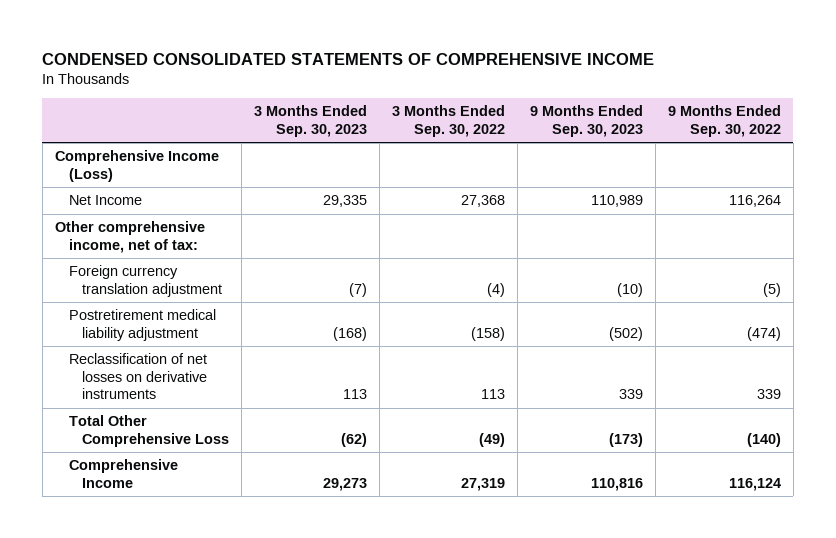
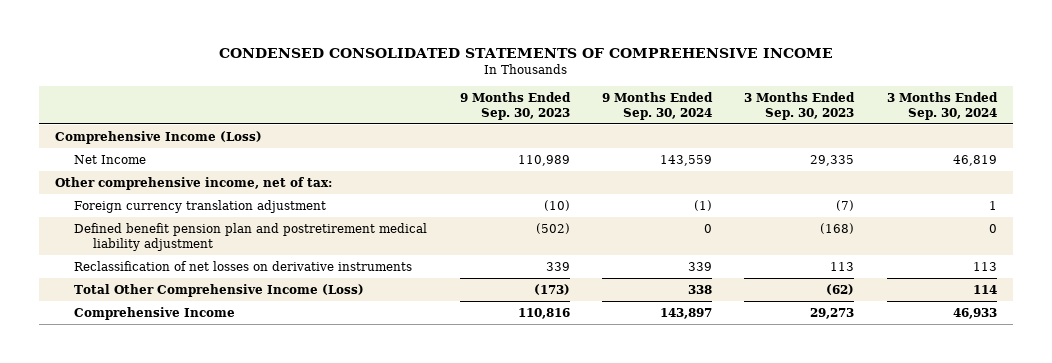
- | 3 Months Ended Sep. 30, 2023 | 3 Months Ended Sep. 30, 2022 | 9 Months Ended Sep. 30, 2023 | 9 Months Ended Sep. 30, 2022
+ | 9 Months Ended Sep. 30, 2023 | 9 Months Ended Sep. 30, 2024 | 3 Months Ended Sep. 30, 2023 | 3 Months Ended Sep. 30, 2024
- Postretirement medical liability adjustment | (168) | (158) | (502) | (474)
+ Defined benefit pension plan and postretirement medical liability adjustment | (502) | 0 | (168) | 0
- Total Other Comprehensive Loss | (62) | (49) | (173) | (140)
+ Total Other Comprehensive Income (Loss) | (173) | 338 | (62) | 114

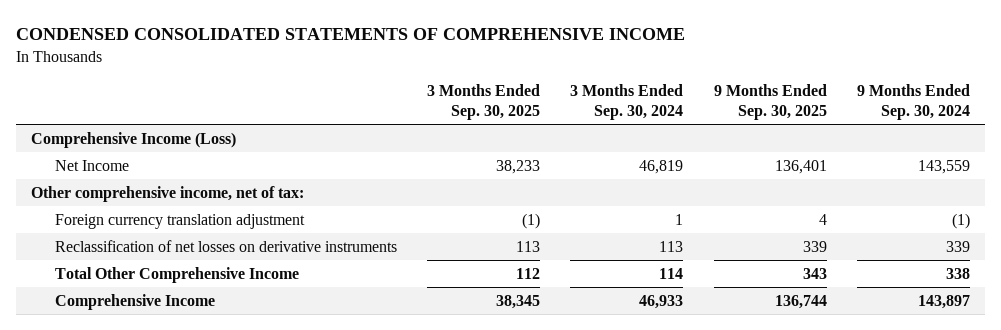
- | 9 Months Ended Sep. 30, 2023 | 9 Months Ended Sep. 30, 2024 | 3 Months Ended Sep. 30, 2023 | 3 Months Ended Sep. 30, 2024
+ | 3 Months Ended Sep. 30, 2025 | 3 Months Ended Sep. 30, 2024 | 9 Months Ended Sep. 30, 2025 | 9 Months Ended Sep. 30, 2024
- Defined benefit pension plan and postretirement medical liability adjustment | (502) | 0 | (168) | 0
- Total Other Comprehensive Income (Loss) | (173) | 338 | (62) | 114
+ Total Other Comprehensive Income | 112 | 114 | 343 | 338

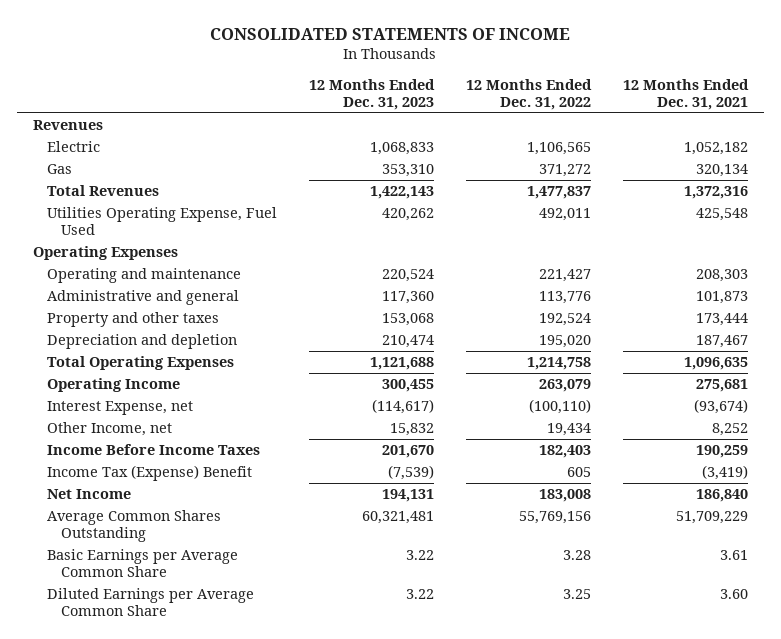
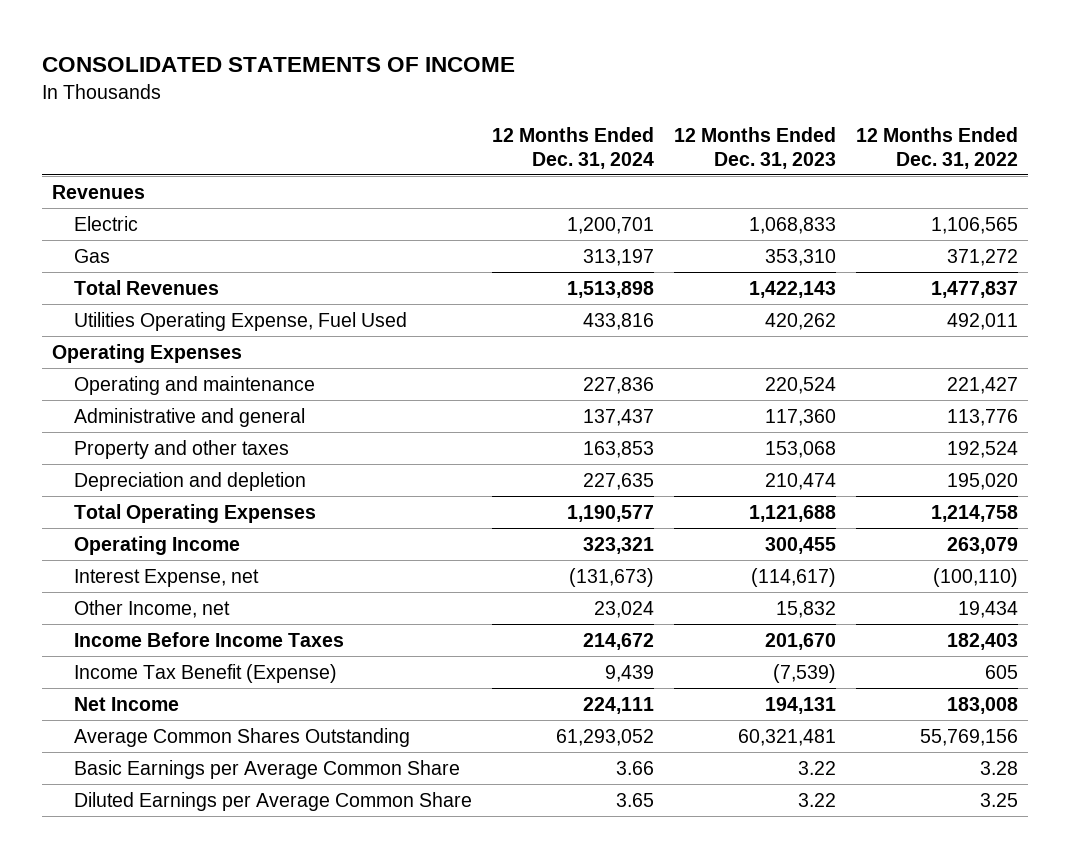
- | 12 Months Ended Dec. 31, 2023 | 12 Months Ended Dec. 31, 2022 | 12 Months Ended Dec. 31, 2021
+ | 12 Months Ended Dec. 31, 2024 | 12 Months Ended Dec. 31, 2023 | 12 Months Ended Dec. 31, 2022
- Income Tax (Expense) Benefit | (7,539) | 605 | (3,419)
+ Income Tax Benefit (Expense) | 9,439 | (7,539) | 605

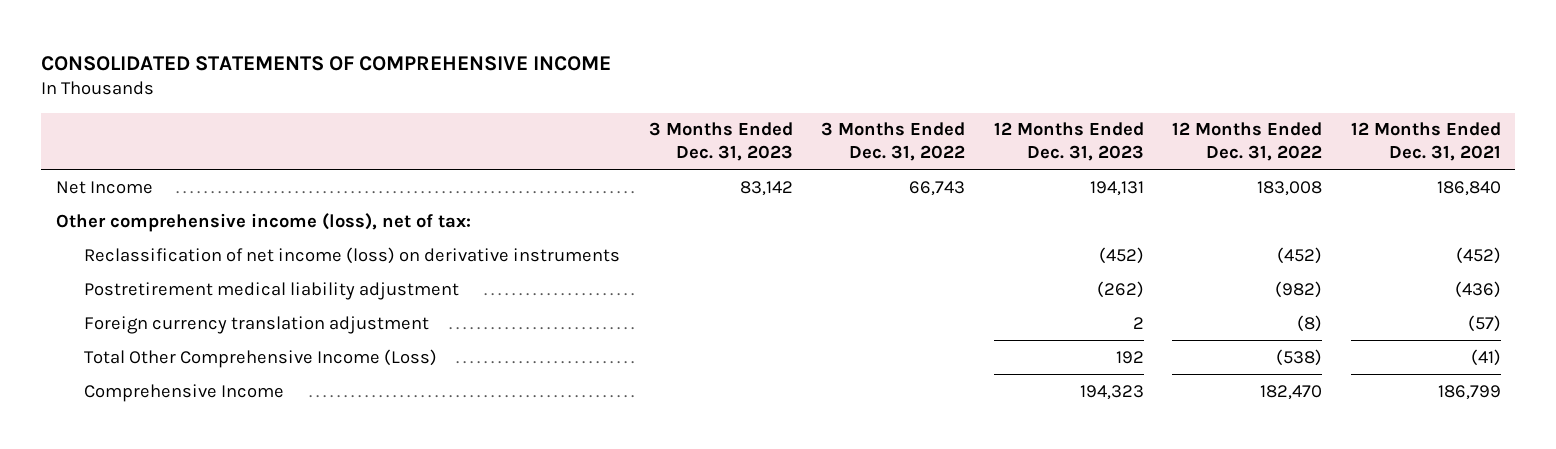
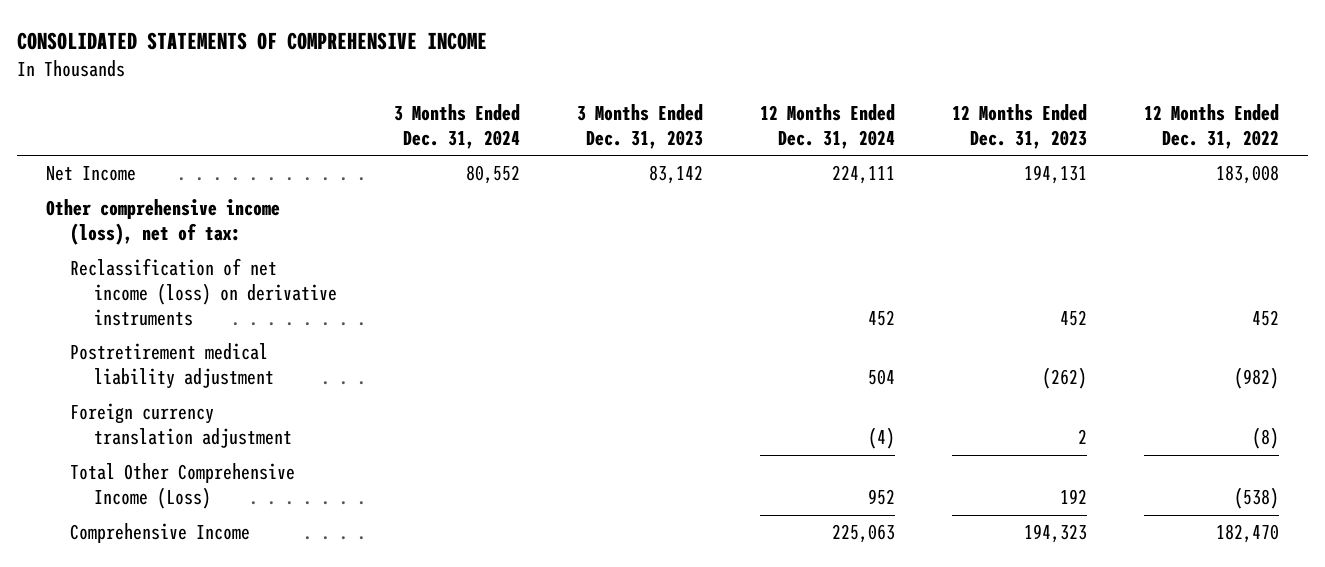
- | 3 Months Ended Dec. 31, 2023 | 3 Months Ended Dec. 31, 2022 | 12 Months Ended Dec. 31, 2023 | 12 Months Ended Dec. 31, 2022 | 12 Months Ended Dec. 31, 2021
+ | 3 Months Ended Dec. 31, 2024 | 3 Months Ended Dec. 31, 2023 | 12 Months Ended Dec. 31, 2024 | 12 Months Ended Dec. 31, 2023 | 12 Months Ended Dec. 31, 2022
- Reclassification of net income (loss) on derivative instruments | | | (452) | (452) | (452)
+ Reclassification of net income (loss) on derivative instruments | | | 452 | 452 | 452

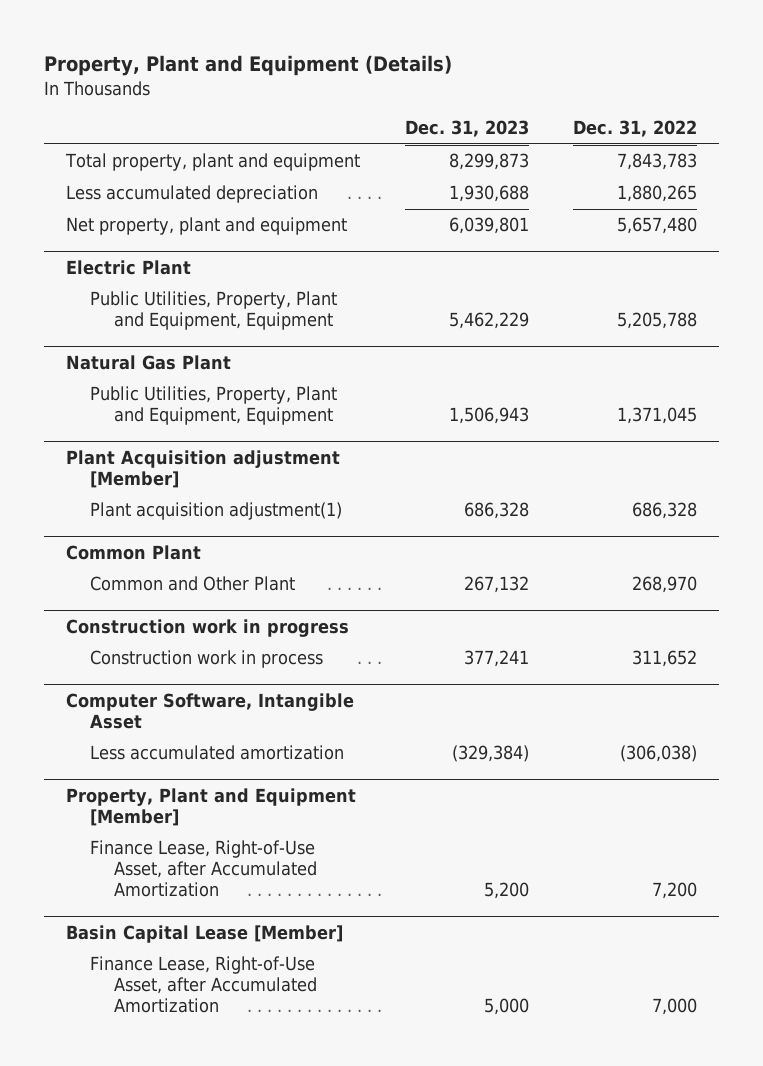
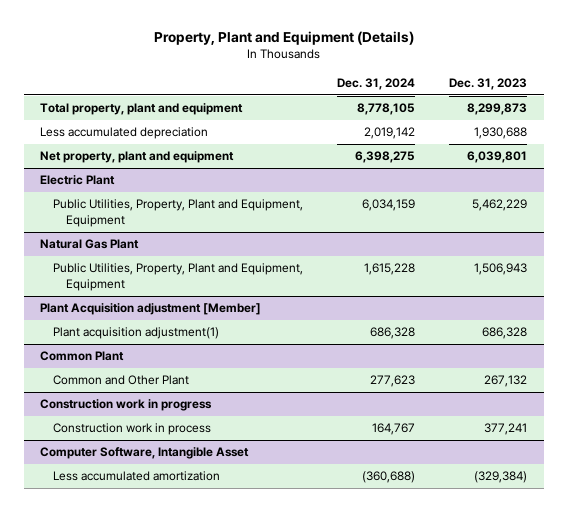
- | Dec. 31, 2023 | Dec. 31, 2022
+ | Dec. 31, 2024 | Dec. 31, 2023
- Property, Plant and Equipment [Member]
- Finance Lease, Right-of-Use Asset, after Accumulated Amortization | 5,200 | 7,200
- Basin Capital Lease [Member]
- Finance Lease, Right-of-Use Asset, after Accumulated Amortization | 5,000 | 7,000

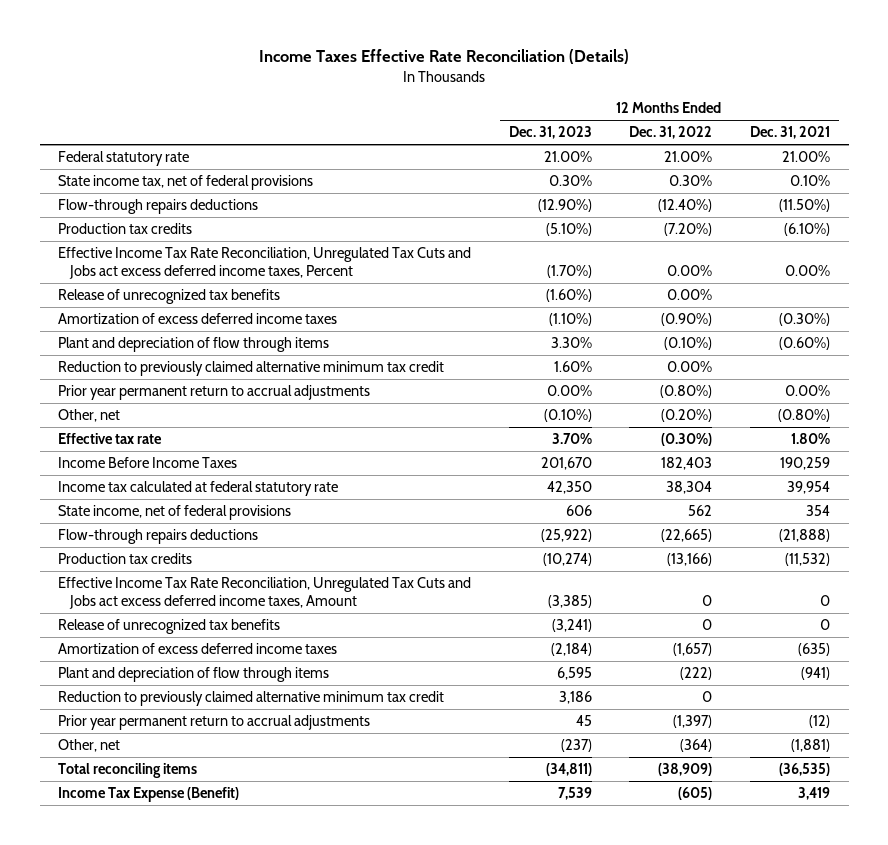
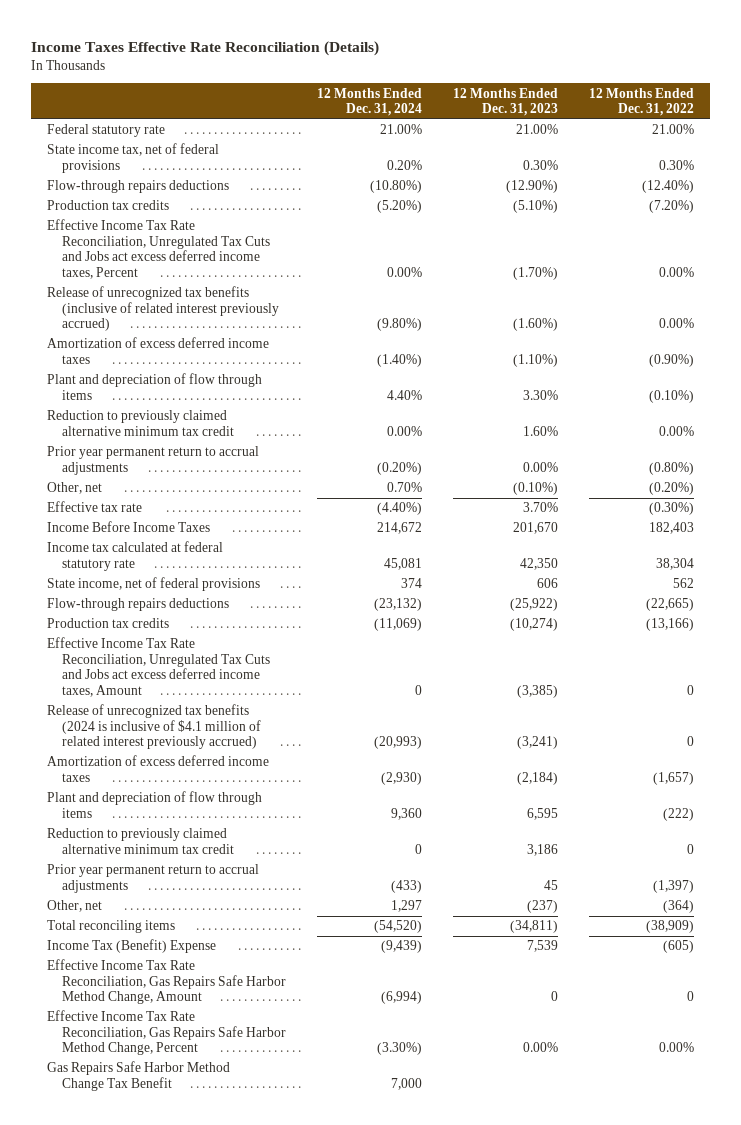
- | 12 Months Ended Dec. 31, 2023 | 12 Months Ended Dec. 31, 2022 | 12 Months Ended Dec. 31, 2021
+ | 12 Months Ended Dec. 31, 2024 | 12 Months Ended Dec. 31, 2023 | 12 Months Ended Dec. 31, 2022
- Release of unrecognized tax benefits | (1.60%) | 0.00% |
+ Release of unrecognized tax benefits (inclusive of related interest previously accrued) | (9.80%) | (1.60%) | 0.00%
- Release of unrecognized tax benefits | (3,241) | 0 | 0
+ Release of unrecognized tax benefits (2024 is inclusive of $4.1 million of related interest previously accrued) | (20,993) | (3,241) | 0
- Income Tax Expense (Benefit) | 7,539 | (605) | 3,419
+ Income Tax (Benefit) Expense | (9,439) | 7,539 | (605)
+ Effective Income Tax Rate Reconciliation, Gas Repairs Safe Harbor Method Change, Amount | (6,994) | 0 | 0
+ Effective Income Tax Rate Reconciliation, Gas Repairs Safe Harbor Method Change, Percent | (3.30%) | 0.00% | 0.00%
+ Gas Repairs Safe Harbor Method Change Tax Benefit | 7,000 | |

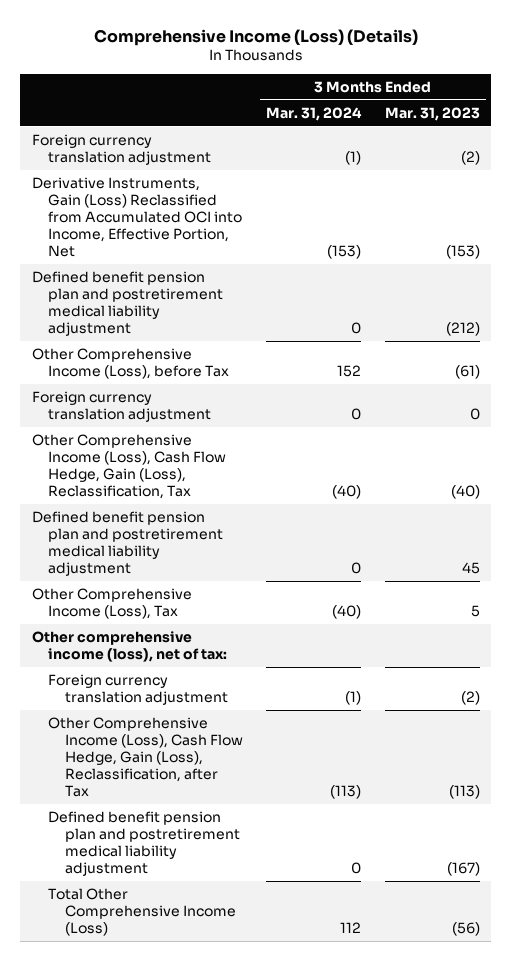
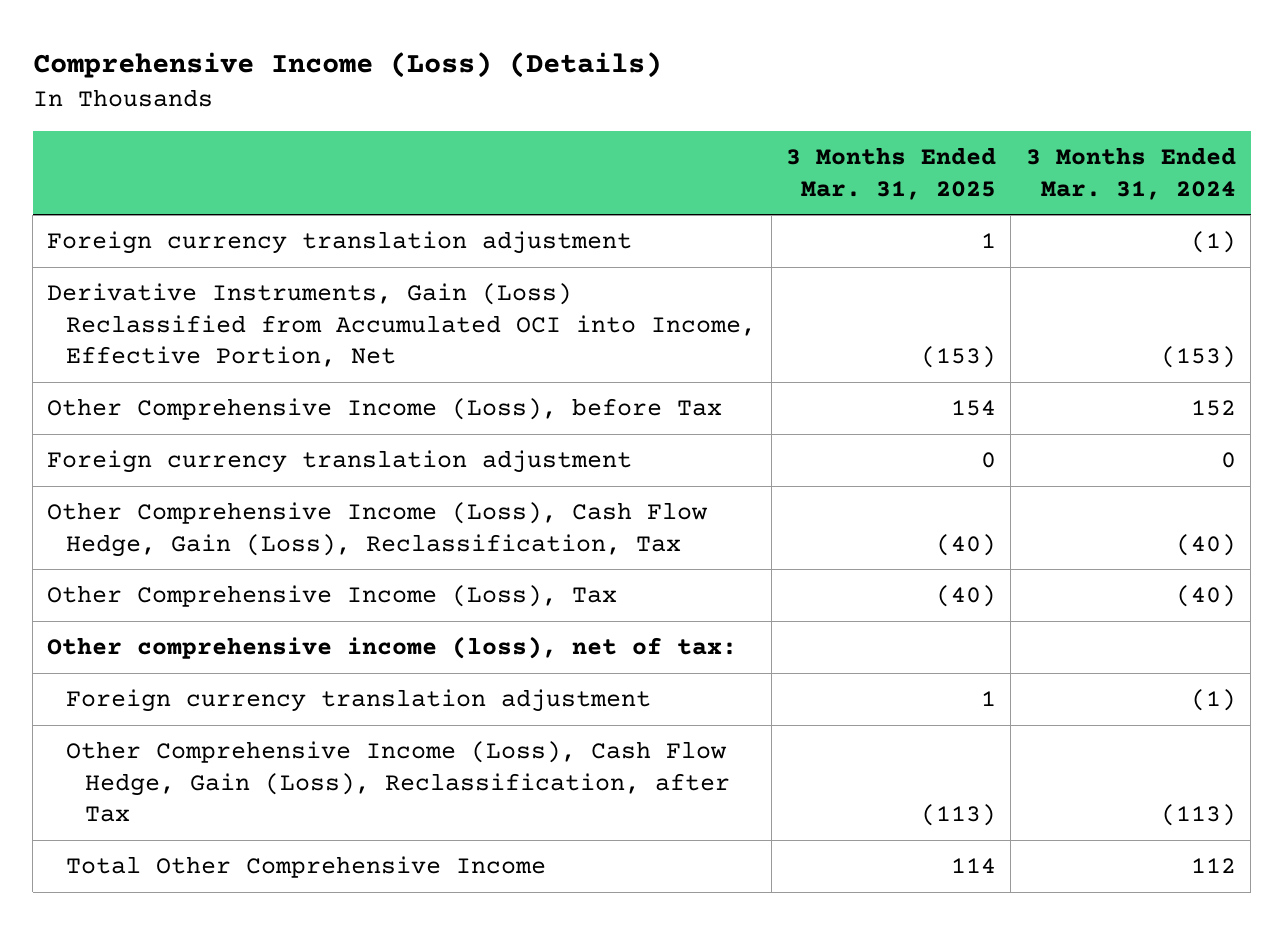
- | 3 Months Ended Mar. 31, 2024 | 3 Months Ended Mar. 31, 2023
+ | 3 Months Ended Mar. 31, 2025 | 3 Months Ended Mar. 31, 2024
- Defined benefit pension plan and postretirement medical liability adjustment | 0 | (212)
- Defined benefit pension plan and postretirement medical liability adjustment | 0 | 45
- Defined benefit pension plan and postretirement medical liability adjustment | 0 | (167)
- Total Other Comprehensive Income (Loss) | 112 | (56)
+ Total Other Comprehensive Income | 114 | 112

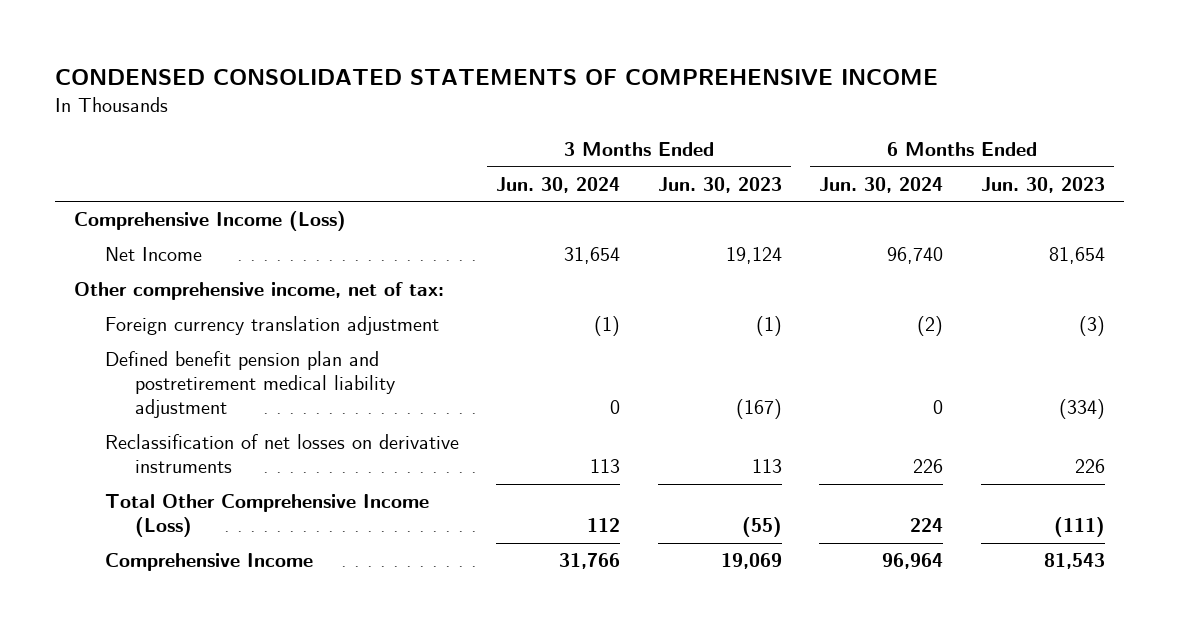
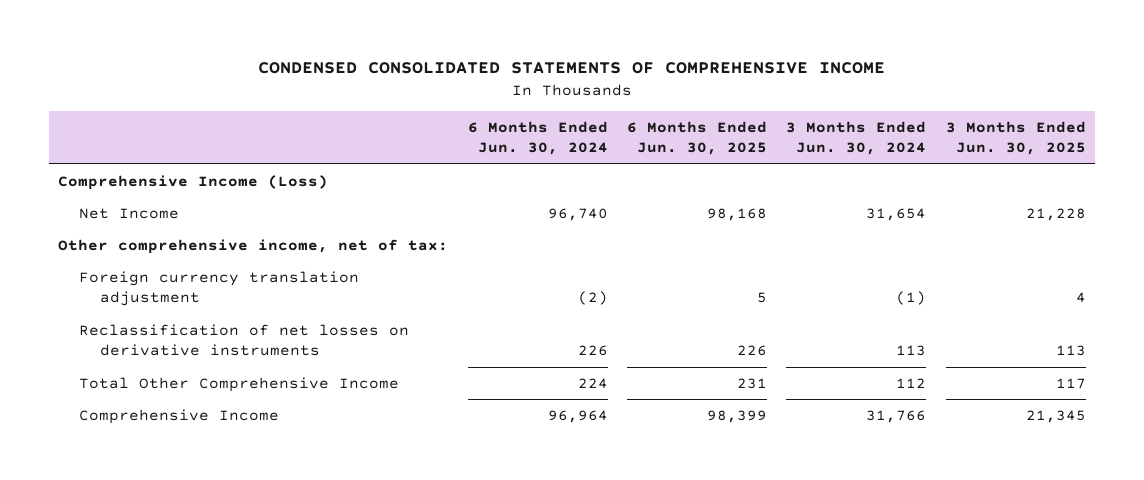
- | 3 Months Ended Jun. 30, 2024 | 3 Months Ended Jun. 30, 2023 | 6 Months Ended Jun. 30, 2024 | 6 Months Ended Jun. 30, 2023
+ | 6 Months Ended Jun. 30, 2024 | 6 Months Ended Jun. 30, 2025 | 3 Months Ended Jun. 30, 2024 | 3 Months Ended Jun. 30, 2025
- Defined benefit pension plan and postretirement medical liability adjustment | 0 | (167) | 0 | (334)
- Total Other Comprehensive Income (Loss) | 112 | (55) | 224 | (111)
+ Total Other Comprehensive Income | 224 | 231 | 112 | 117

